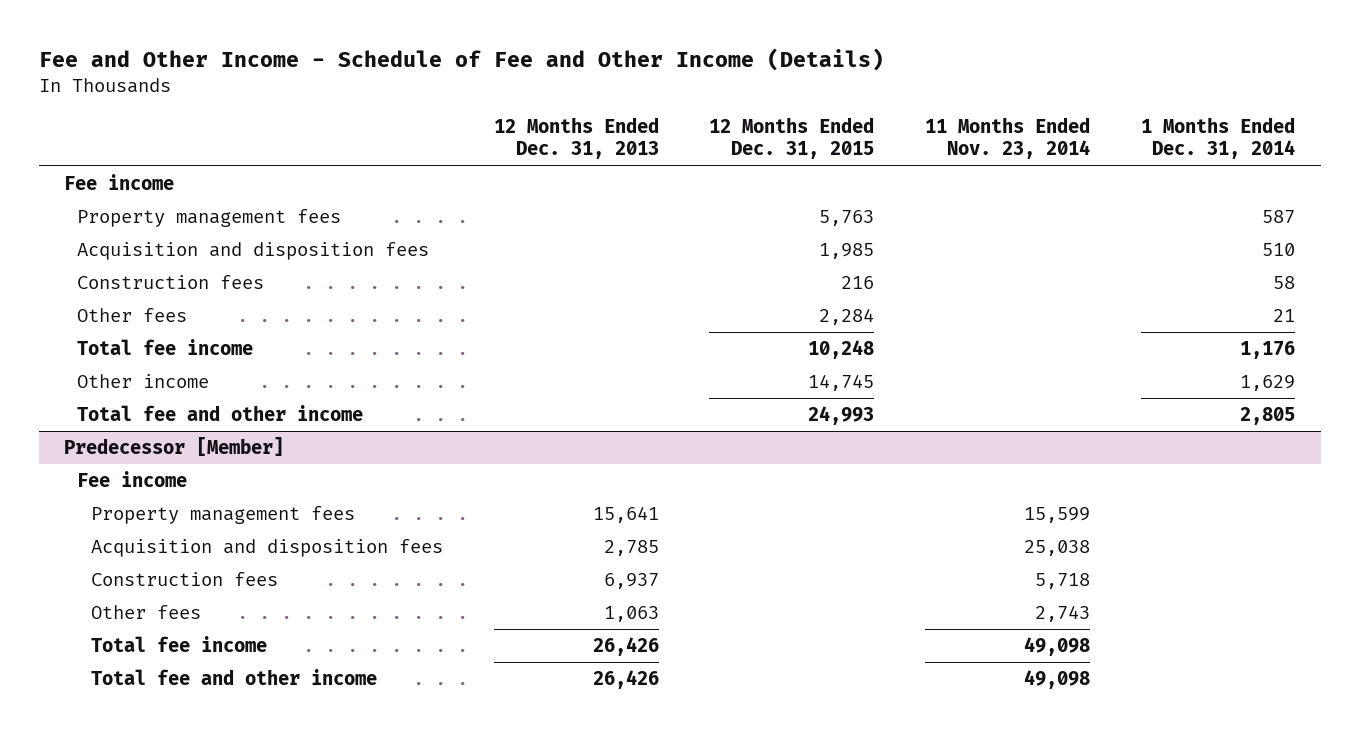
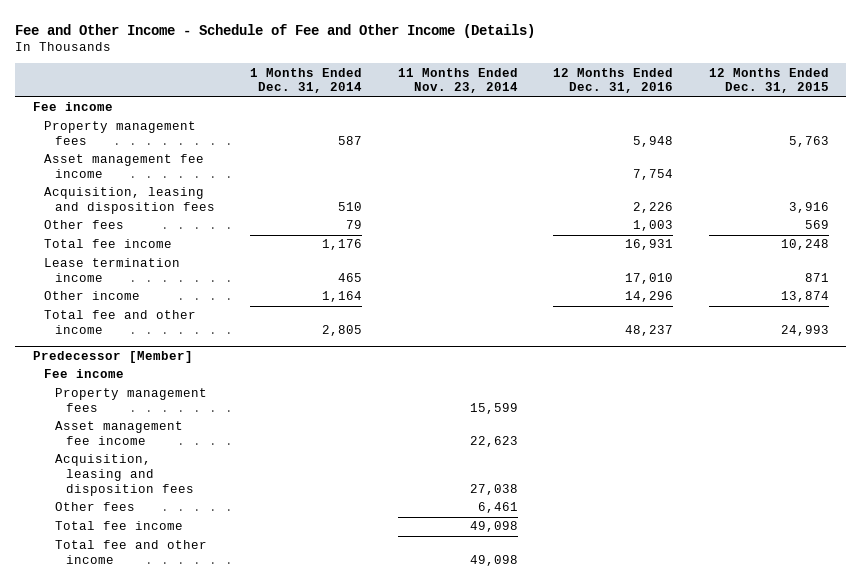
- | 12 Months Ended Dec. 31, 2013 | 12 Months Ended Dec. 31, 2015 | 11 Months Ended Nov. 23, 2014 | 1 Months Ended Dec. 31, 2014
+ | 1 Months Ended Dec. 31, 2014 | 11 Months Ended Nov. 23, 2014 | 12 Months Ended Dec. 31, 2016 | 12 Months Ended Dec. 31, 2015
- Acquisition and disposition fees | | 1,985 | | 510
- Construction fees | | 216 | | 58
- Other fees | | 2,284 | | 21
+ Asset management fee income | | | 7,754 |
+ Acquisition, leasing and disposition fees | 510 | | 2,226 | 3,916
+ Other fees | 79 | | 1,003 | 569
- Other income | | 14,745 | | 1,629
+ Lease termination income | 465 | | 17,010 | 871
+ Other income | 1,164 | | 14,296 | 13,874
@ Predecessor [Member]
- Acquisition and disposition fees | 2,785 | | 25,038 |
- Construction fees | 6,937 | | 5,718 |
- Other fees | 1,063 | | 2,743 |
+ Asset management fee income | | 22,623 | |
+ Acquisition, leasing and disposition fees | | 27,038 | |
+ Other fees | | 6,461 | |

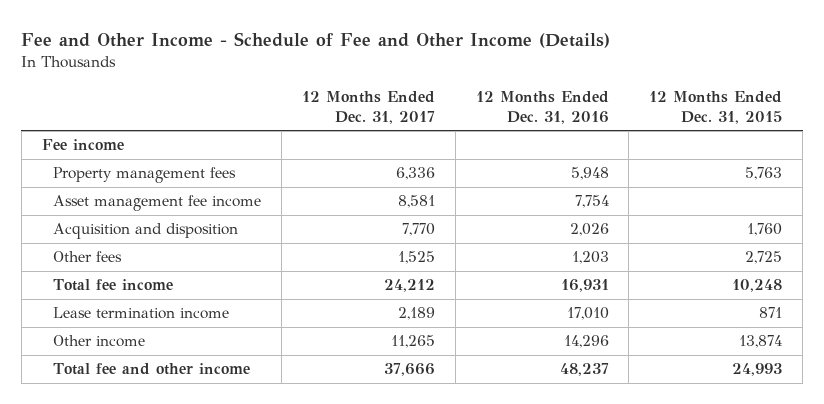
- | 1 Months Ended Dec. 31, 2014 | 11 Months Ended Nov. 23, 2014 | 12 Months Ended Dec. 31, 2016 | 12 Months Ended Dec. 31, 2015
+ | 12 Months Ended Dec. 31, 2017 | 12 Months Ended Dec. 31, 2016 | 12 Months Ended Dec. 31, 2015
- Acquisition, leasing and disposition fees | 510 | | 2,226 | 3,916
- Other fees | 79 | | 1,003 | 569
+ Acquisition and disposition | 7,770 | 2,026 | 1,760
+ Other fees | 1,525 | 1,203 | 2,725
- Predecessor [Member]
- Fee income
- Property management fees | | 15,599 | |
- Asset management fee income | | 22,623 | |
- Acquisition, leasing and disposition fees | | 27,038 | |
- Other fees | | 6,461 | |
- Total fee income | | 49,098 | |
- Total fee and other income | | 49,098 | |

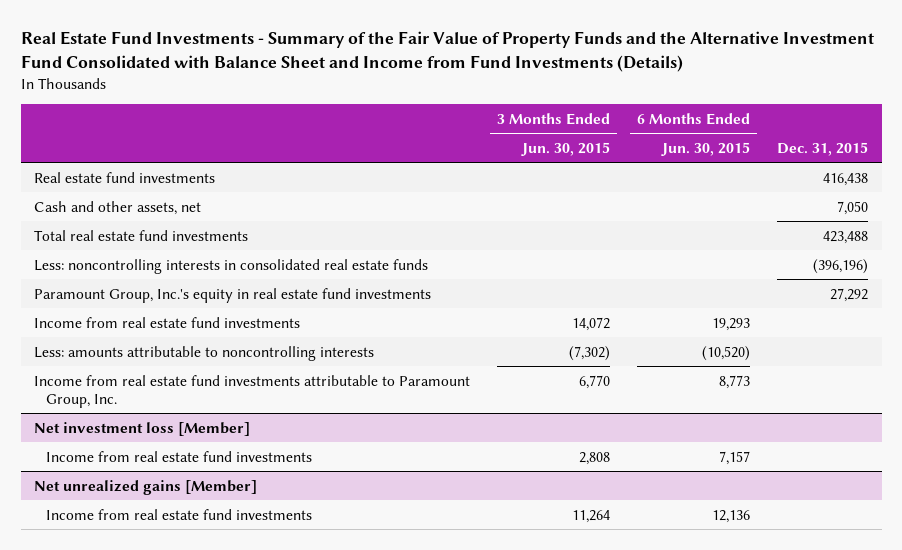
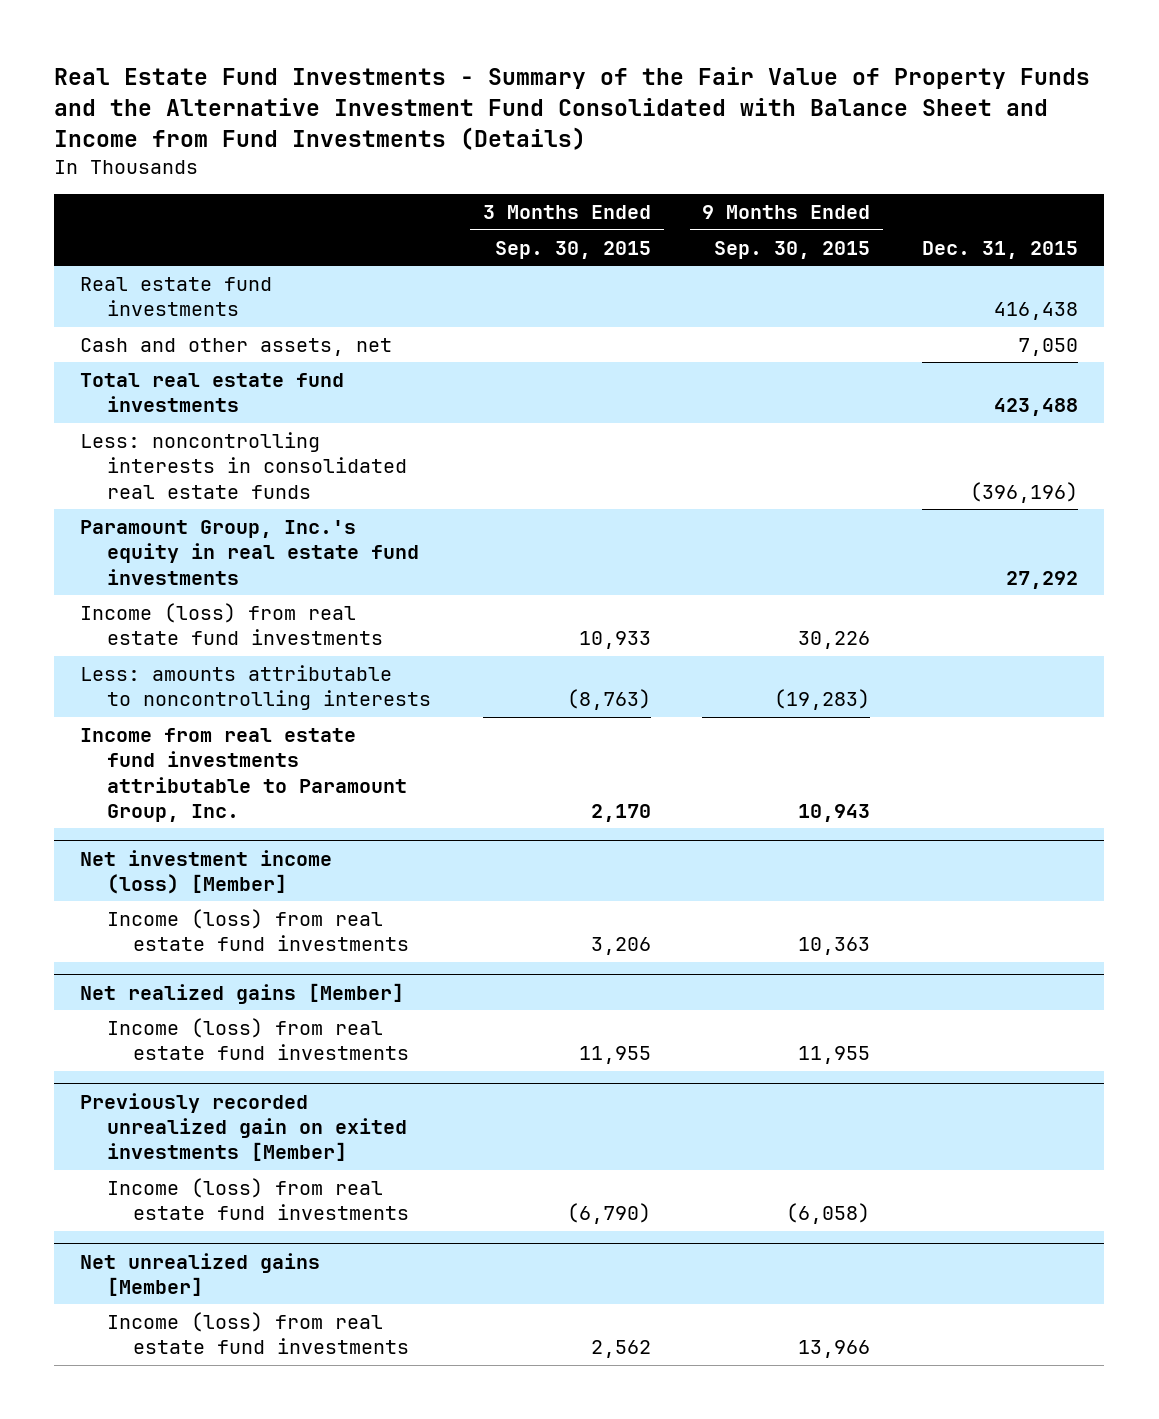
- | 3 Months Ended Jun. 30, 2015 | 6 Months Ended Jun. 30, 2015 | Dec. 31, 2015
+ | 3 Months Ended Sep. 30, 2015 | 9 Months Ended Sep. 30, 2015 | Dec. 31, 2015
- Income from real estate fund investments | 14,072 | 19,293 |
+ Income (loss) from real estate fund investments | 10,933 | 30,226 |
- Net investment loss [Member]
- Income from real estate fund investments | 2,808 | 7,157 |
+ Net investment income (loss) [Member]
+ Income (loss) from real estate fund investments | 3,206 | 10,363 |
+ Net realized gains [Member]
+ Income (loss) from real estate fund investments | 11,955 | 11,955 |
+ Previously recorded unrealized gain on exited investments [Member]
+ Income (loss) from real estate fund investments | (6,790) | (6,058) |
@ Net unrealized gains [Member]
- Income from real estate fund investments | 11,264 | 12,136 |
+ Income (loss) from real estate fund investments | 2,562 | 13,966 |

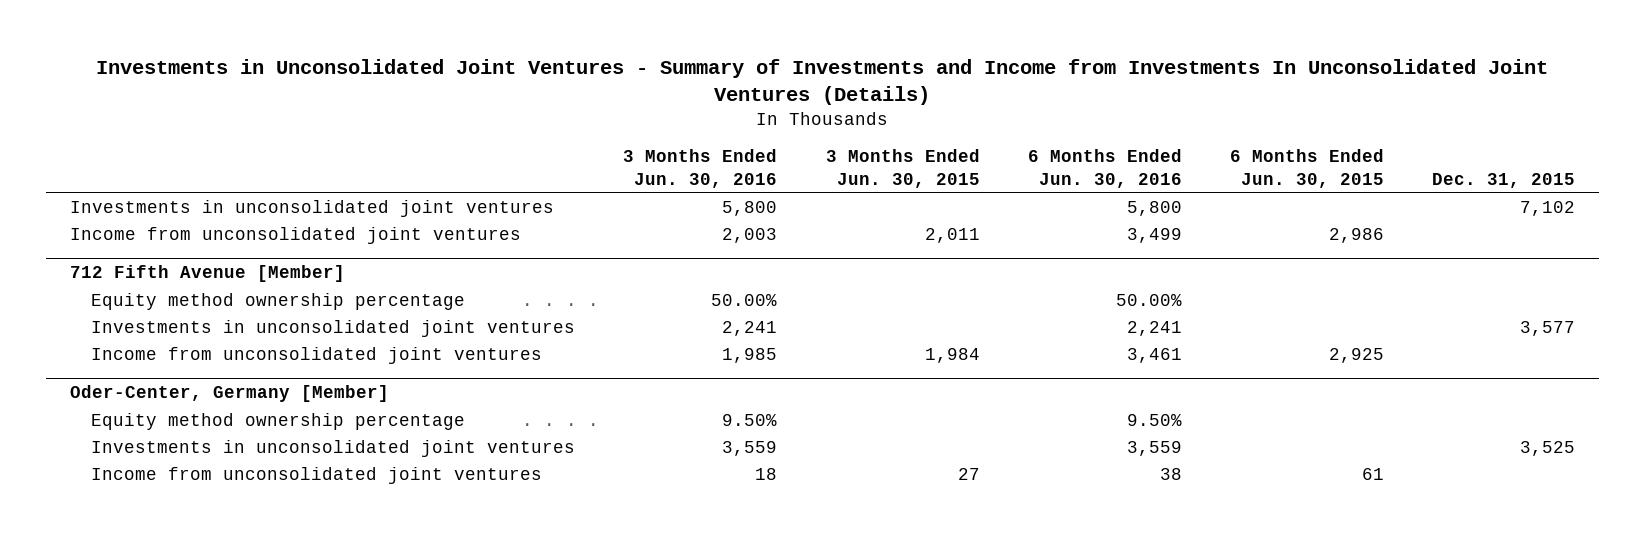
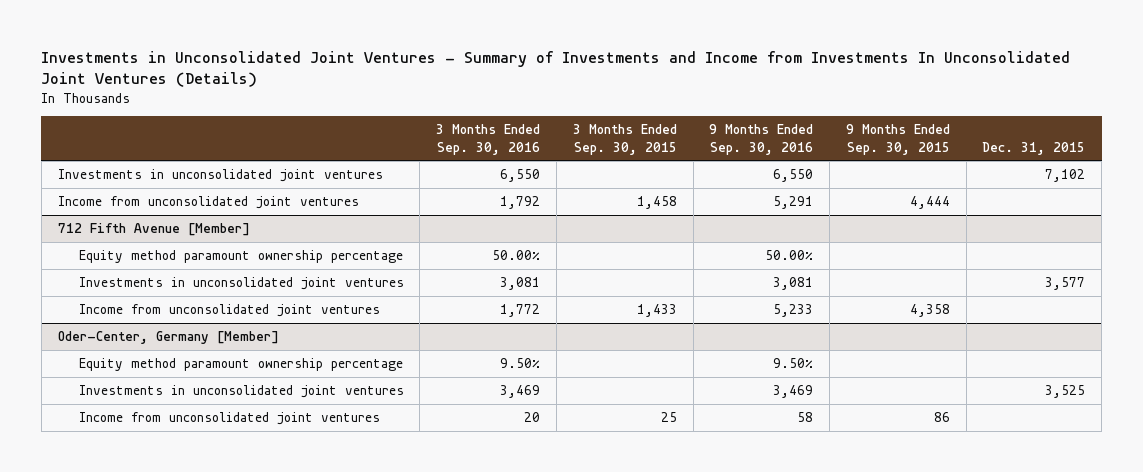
- | 3 Months Ended Jun. 30, 2016 | 3 Months Ended Jun. 30, 2015 | 6 Months Ended Jun. 30, 2016 | 6 Months Ended Jun. 30, 2015 | Dec. 31, 2015
+ | 3 Months Ended Sep. 30, 2016 | 3 Months Ended Sep. 30, 2015 | 9 Months Ended Sep. 30, 2016 | 9 Months Ended Sep. 30, 2015 | Dec. 31, 2015
@ 712 Fifth Avenue [Member]
- Equity method ownership percentage | 50.00% | | 50.00% | |
+ Equity method paramount ownership percentage | 50.00% | | 50.00% | |
@ Oder-Center, Germany [Member]
- Equity method ownership percentage | 9.50% | | 9.50% | |
+ Equity method paramount ownership percentage | 9.50% | | 9.50% | |

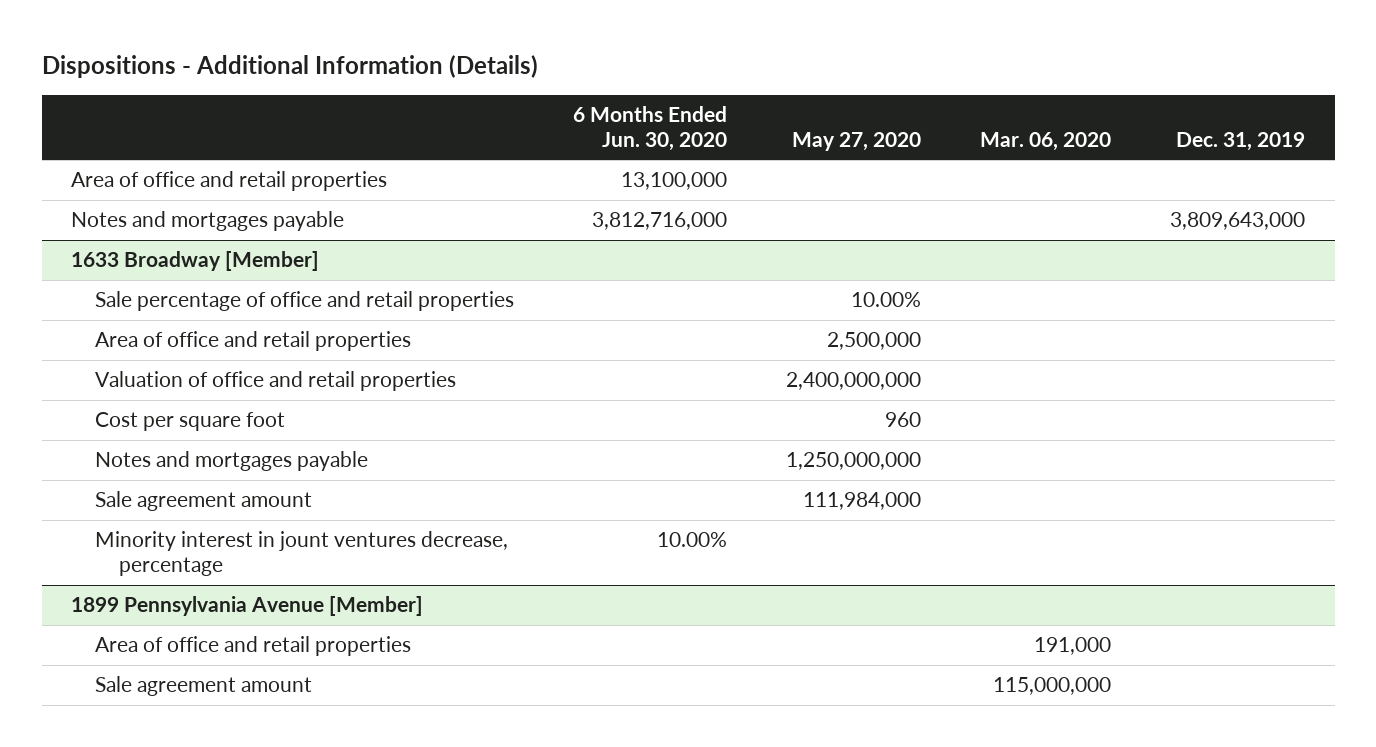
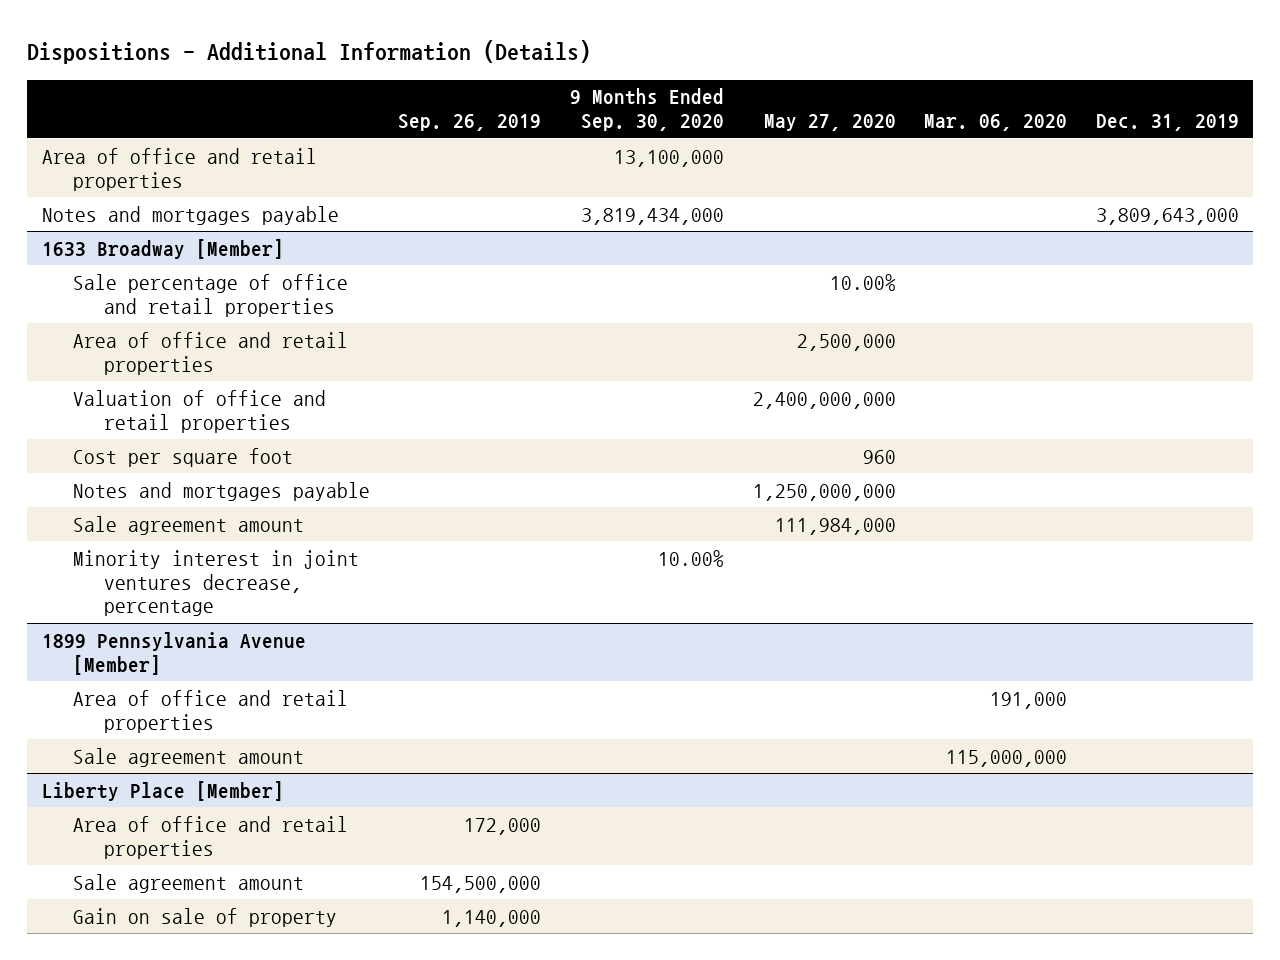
- | 6 Months Ended Jun. 30, 2020 | May 27, 2020 | Mar. 06, 2020 | Dec. 31, 2019
+ | Sep. 26, 2019 | 9 Months Ended Sep. 30, 2020 | May 27, 2020 | Mar. 06, 2020 | Dec. 31, 2019
@ 1633 Broadway [Member]
- Minority interest in jount ventures decrease, percentage | 10.00% | | |
+ Minority interest in joint ventures decrease, percentage | | 10.00% | | |
+ Liberty Place [Member]
+ Area of office and retail properties | 172,000 | | | |
+ Sale agreement amount | 154,500,000 | | | |
+ Gain on sale of property | 1,140,000 | | | |

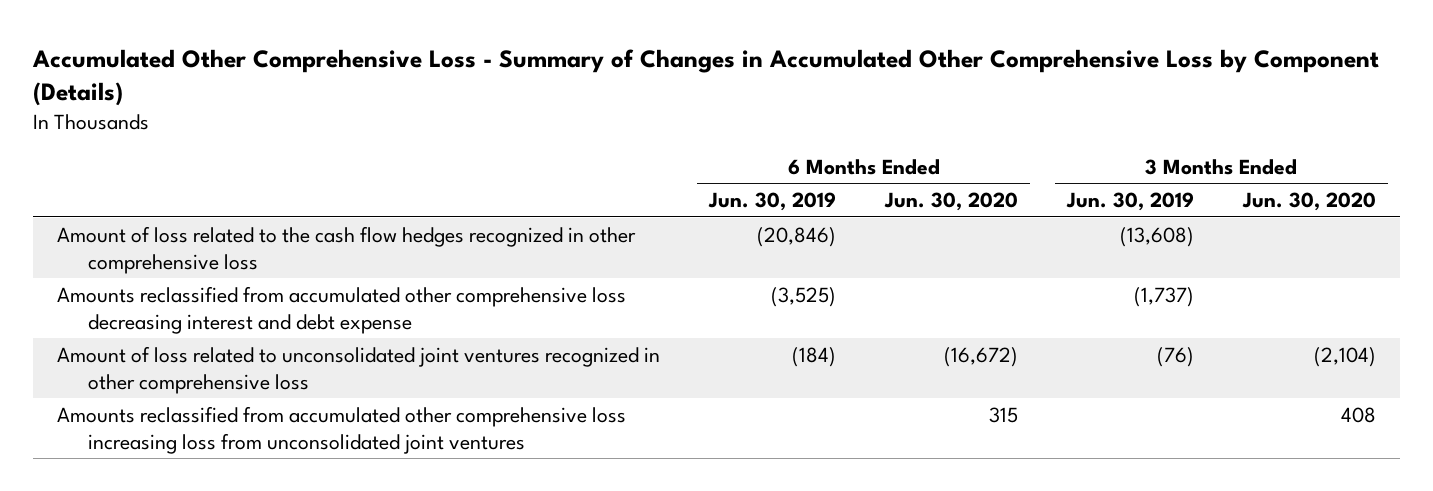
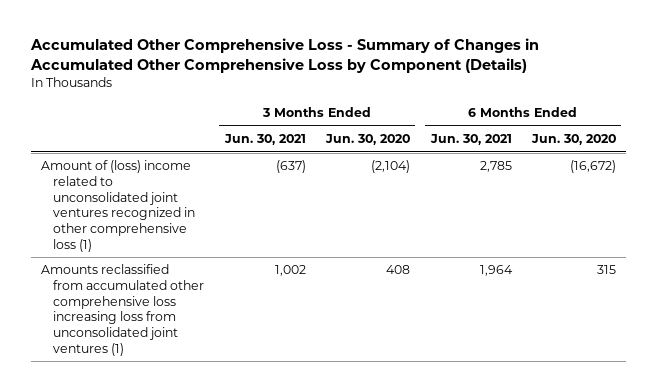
- | 6 Months Ended Jun. 30, 2019 | 6 Months Ended Jun. 30, 2020 | 3 Months Ended Jun. 30, 2019 | 3 Months Ended Jun. 30, 2020
+ | 3 Months Ended Jun. 30, 2021 | 3 Months Ended Jun. 30, 2020 | 6 Months Ended Jun. 30, 2021 | 6 Months Ended Jun. 30, 2020
- Amount of loss related to the cash flow hedges recognized in other comprehensive loss | (20,846) | | (13,608) |
- Amounts reclassified from accumulated other comprehensive loss decreasing interest and debt expense | (3,525) | | (1,737) |
- Amount of loss related to unconsolidated joint ventures recognized in other comprehensive loss | (184) | (16,672) | (76) | (2,104)
- Amounts reclassified from accumulated other comprehensive loss increasing loss from unconsolidated joint ventures | | 315 | | 408
+ Amount of (loss) income related to unconsolidated joint ventures recognized in other comprehensive loss (1) | (637) | (2,104) | 2,785 | (16,672)
+ Amounts reclassified from accumulated other comprehensive loss increasing loss from unconsolidated joint ventures (1) | 1,002 | 408 | 1,964 | 315

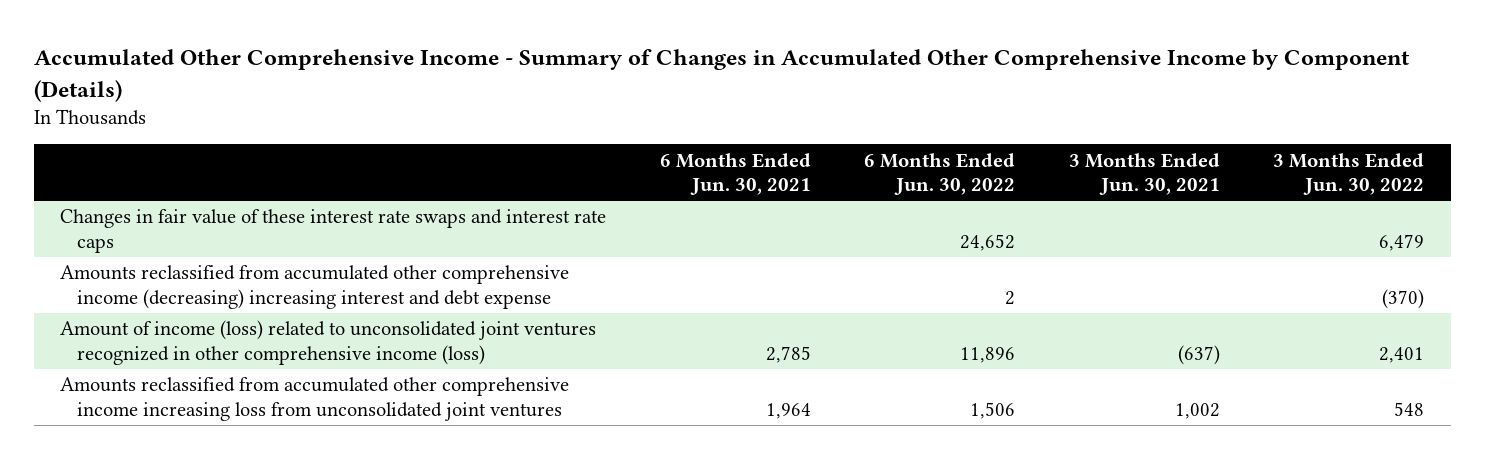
- Accumulated Other Comprehensive Loss - Summary of Changes in Accumulated Other Comprehensive Loss by Component (Details)
+ Accumulated Other Comprehensive Income - Summary of Changes in Accumulated Other Comprehensive Income by Component (Details)
- | 3 Months Ended Jun. 30, 2021 | 3 Months Ended Jun. 30, 2020 | 6 Months Ended Jun. 30, 2021 | 6 Months Ended Jun. 30, 2020
+ | 6 Months Ended Jun. 30, 2021 | 6 Months Ended Jun. 30, 2022 | 3 Months Ended Jun. 30, 2021 | 3 Months Ended Jun. 30, 2022
- Amount of (loss) income related to unconsolidated joint ventures recognized in other comprehensive loss (1) | (637) | (2,104) | 2,785 | (16,672)
- Amounts reclassified from accumulated other comprehensive loss increasing loss from unconsolidated joint ventures (1) | 1,002 | 408 | 1,964 | 315
+ Changes in fair value of these interest rate swaps and interest rate caps | | 24,652 | | 6,479
+ Amounts reclassified from accumulated other comprehensive income (decreasing) increasing interest and debt expense | | 2 | | (370)
+ Amount of income (loss) related to unconsolidated joint ventures recognized in other comprehensive income (loss) | 2,785 | 11,896 | (637) | 2,401
+ Amounts reclassified from accumulated other comprehensive income increasing loss from unconsolidated joint ventures | 1,964 | 1,506 | 1,002 | 548

